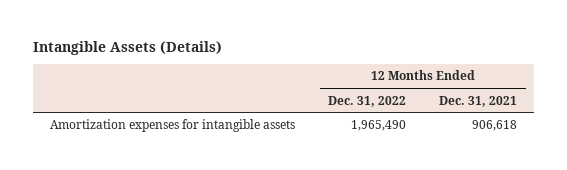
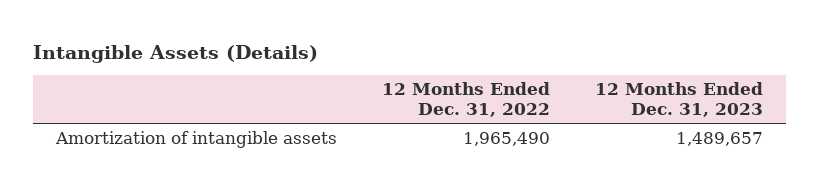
- | 12 Months Ended Dec. 31, 2022 | 12 Months Ended Dec. 31, 2021
+ | 12 Months Ended Dec. 31, 2022 | 12 Months Ended Dec. 31, 2023
- Amortization expenses for intangible assets | 1,965,490 | 906,618
+ Amortization of intangible assets | 1,965,490 | 1,489,657

